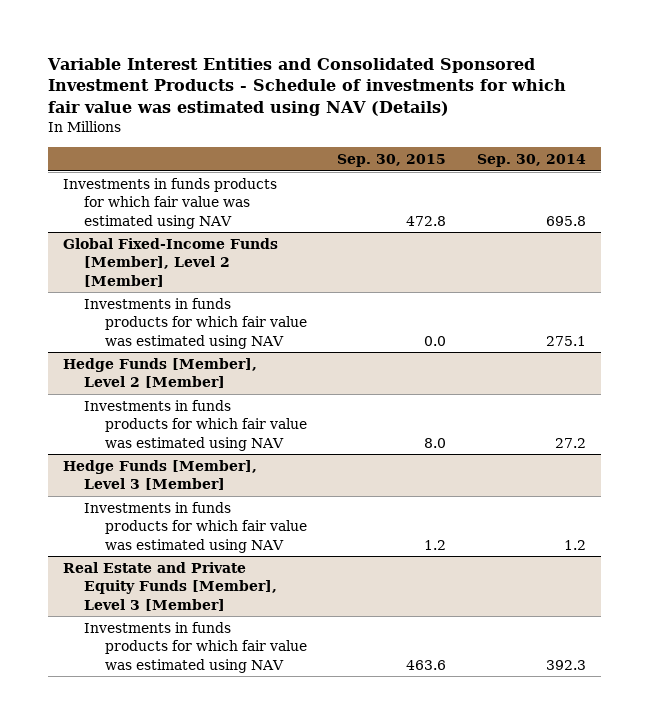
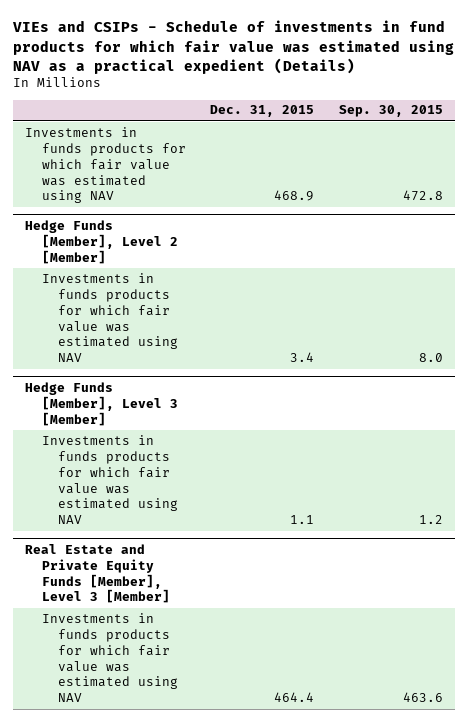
- Variable Interest Entities and Consolidated Sponsored Investment Products - Schedule of investments for which fair value was estimated using NAV (Details)
+ VIEs and CSIPs - Schedule of investments in fund products for which fair value was estimated using NAV as a practical expedient (Details)
- | Sep. 30, 2015 | Sep. 30, 2014
+ | Dec. 31, 2015 | Sep. 30, 2015
- Global Fixed-Income Funds [Member], Level 2 [Member]
- Investments in funds products for which fair value was estimated using NAV | 0.0 | 275.1

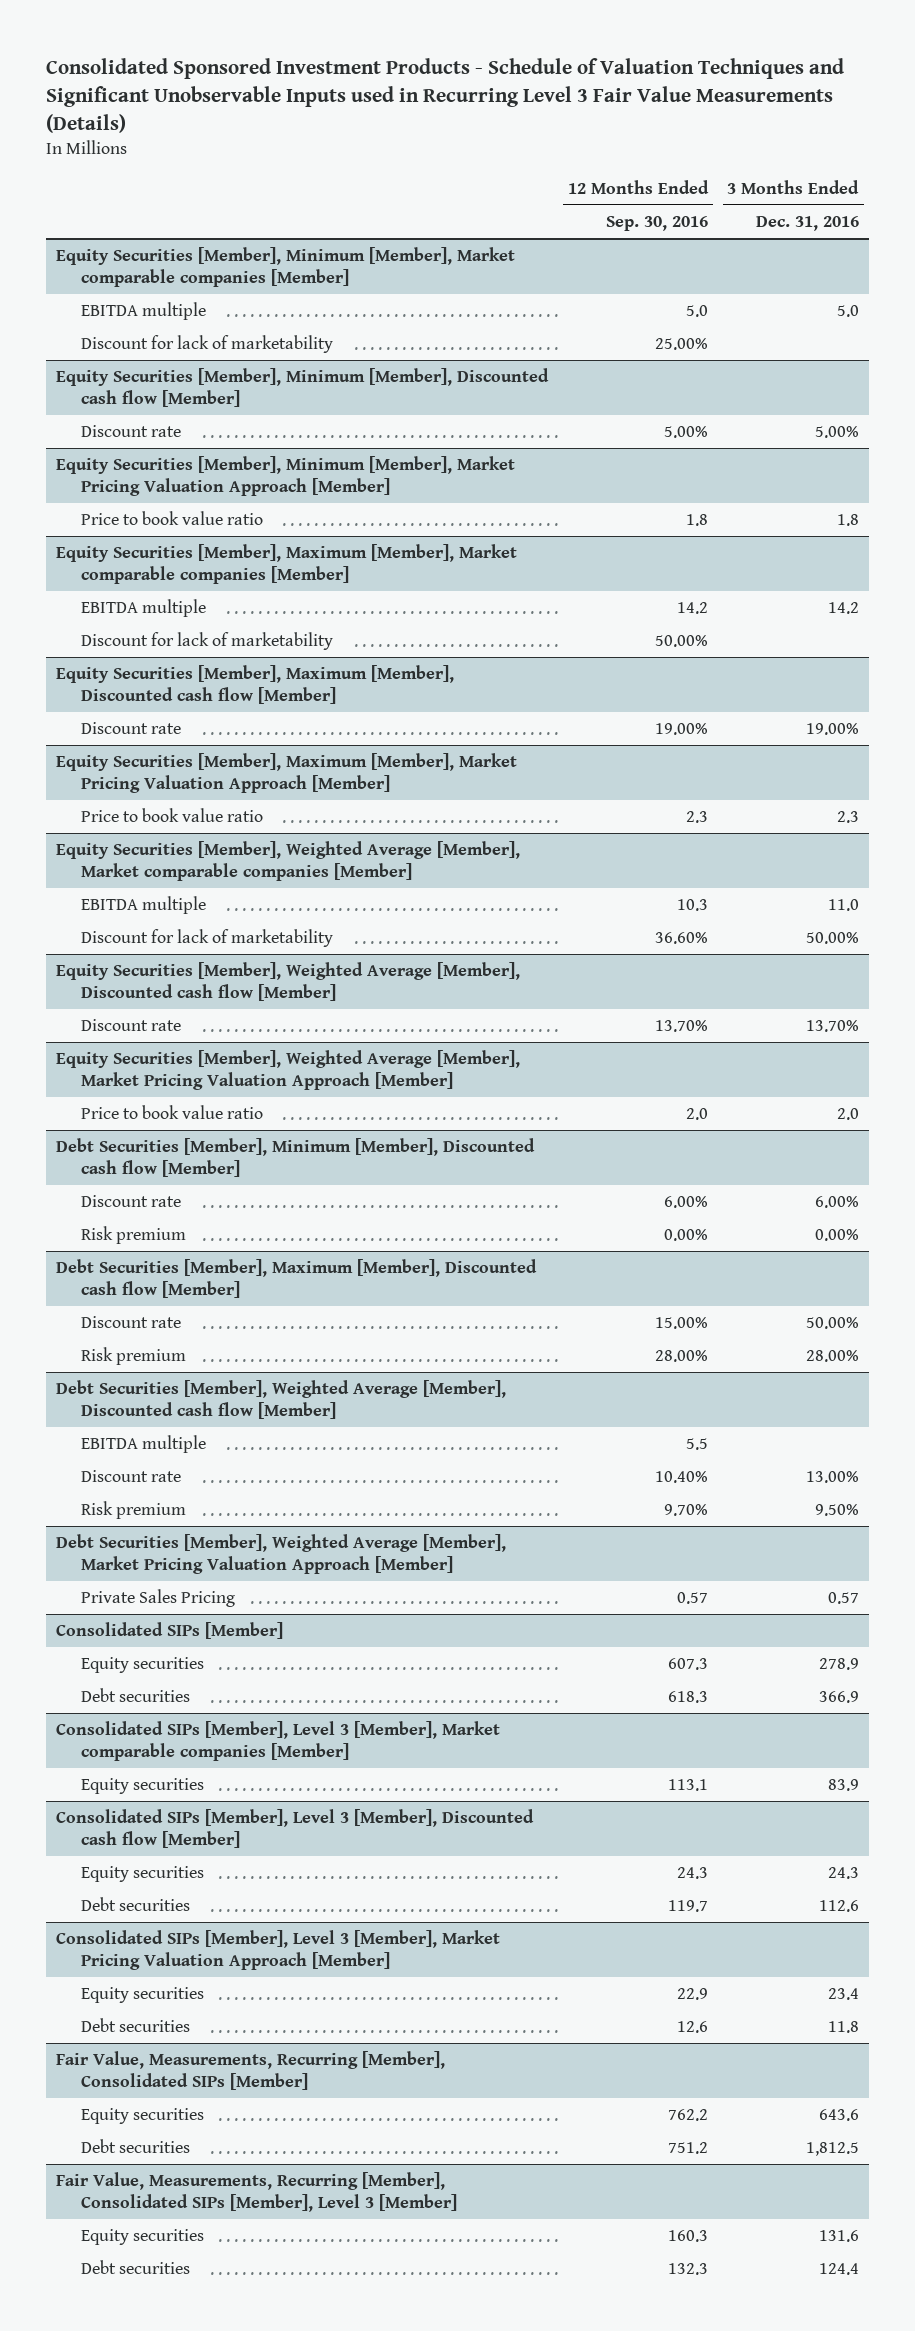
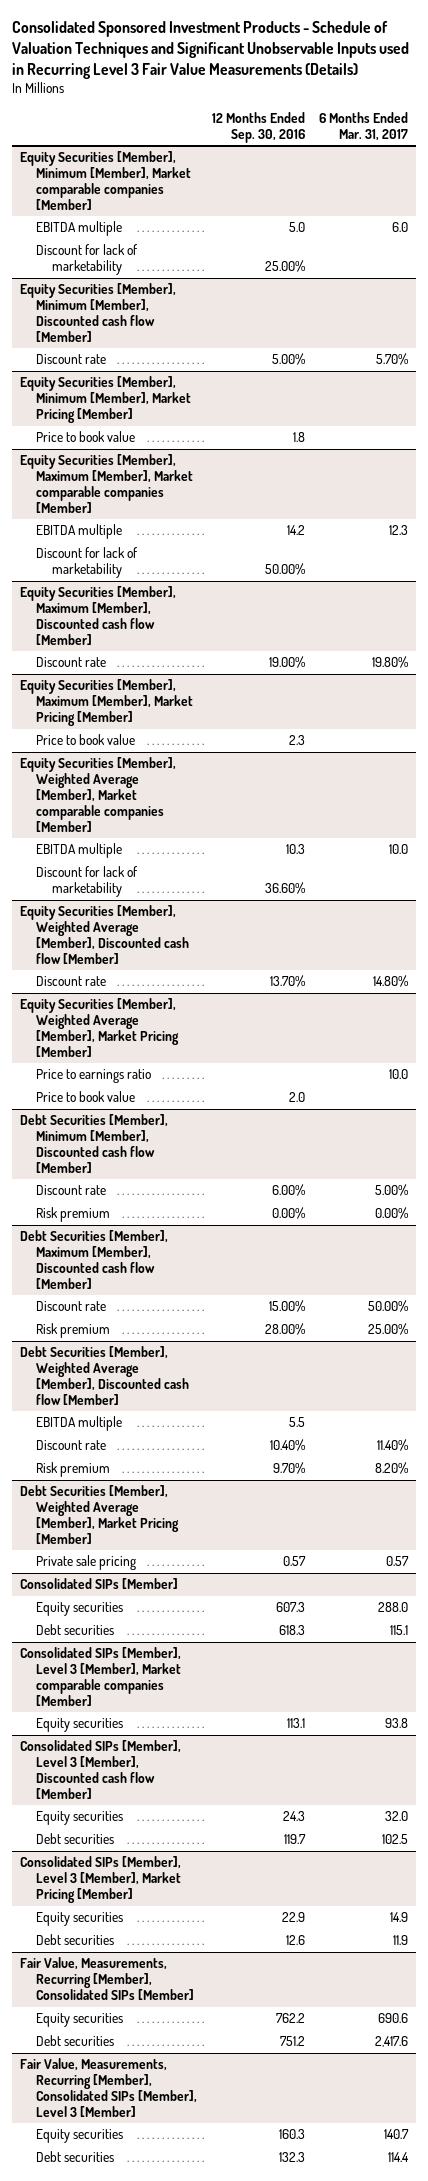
- | 12 Months Ended Sep. 30, 2016 | 3 Months Ended Dec. 31, 2016
+ | 12 Months Ended Sep. 30, 2016 | 6 Months Ended Mar. 31, 2017
- Equity Securities [Member], Minimum [Member], Market Pricing Valuation Approach [Member]
- Price to book value ratio | 1.8 | 1.8
+ Equity Securities [Member], Minimum [Member], Market Pricing [Member]
+ Price to book value | 1.8 |
- Equity Securities [Member], Maximum [Member], Market Pricing Valuation Approach [Member]
- Price to book value ratio | 2.3 | 2.3
+ Equity Securities [Member], Maximum [Member], Market Pricing [Member]
+ Price to book value | 2.3 |
- Equity Securities [Member], Weighted Average [Member], Market Pricing Valuation Approach [Member]
- Price to book value ratio | 2.0 | 2.0
+ Equity Securities [Member], Weighted Average [Member], Market Pricing [Member]
+ Price to earnings ratio | | 10.0
+ Price to book value | 2.0 |
- Debt Securities [Member], Weighted Average [Member], Market Pricing Valuation Approach [Member]
- Private Sales Pricing | 0.57 | 0.57
+ Debt Securities [Member], Weighted Average [Member], Market Pricing [Member]
+ Private sale pricing | 0.57 | 0.57
- Consolidated SIPs [Member], Level 3 [Member], Market Pricing Valuation Approach [Member]
+ Consolidated SIPs [Member], Level 3 [Member], Market Pricing [Member]

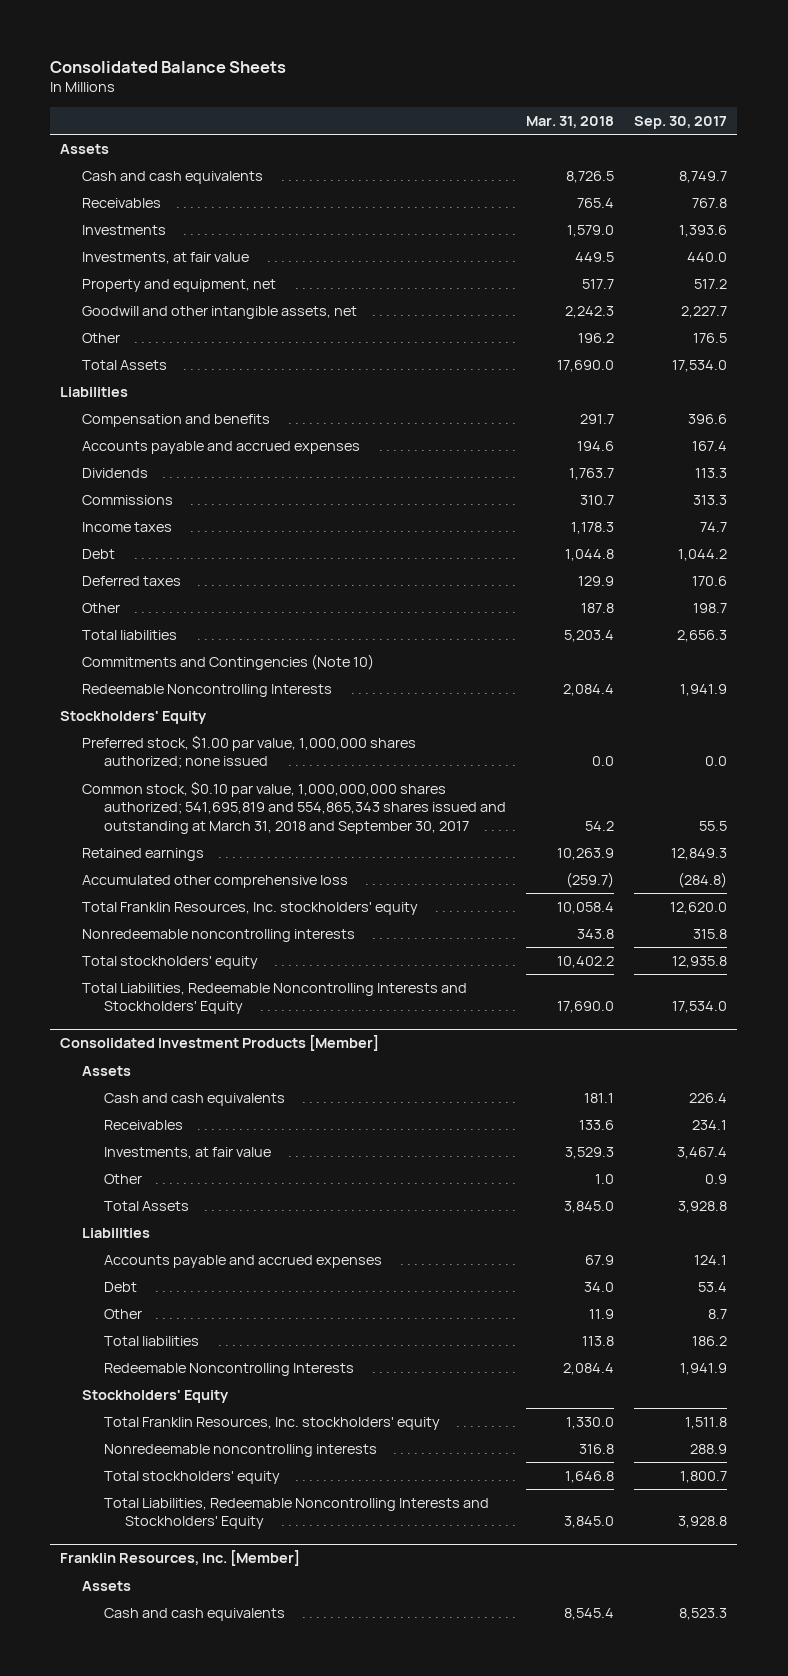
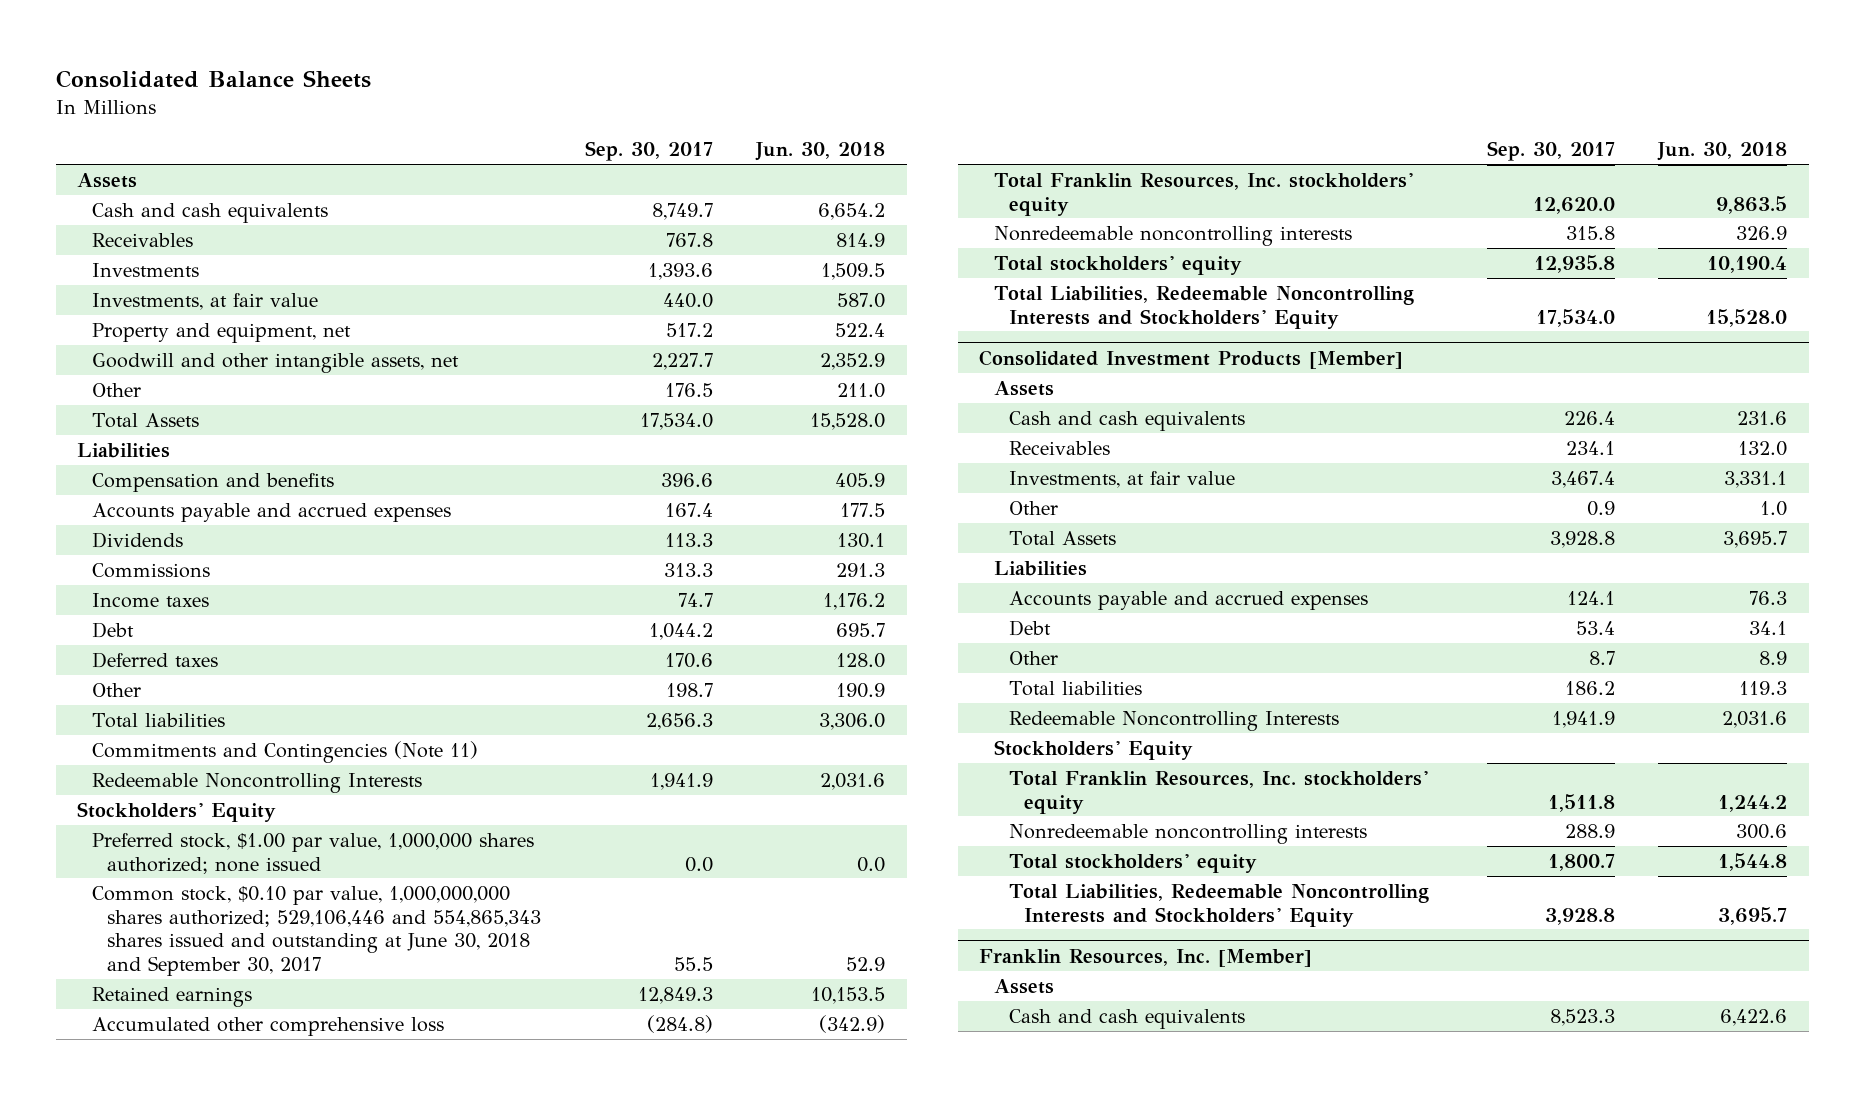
- | Mar. 31, 2018 | Sep. 30, 2017
+ | Sep. 30, 2017 | Jun. 30, 2018
- Commitments and Contingencies (Note 10)
+ Commitments and Contingencies (Note 11)
- Common stock, $0.10 par value, 1,000,000,000 shares authorized; 541,695,819 and 554,865,343 shares issued and outstanding at March 31, 2018 and September 30, 2017 | 54.2 | 55.5
+ Common stock, $0.10 par value, 1,000,000,000 shares authorized; 529,106,446 and 554,865,343 shares issued and outstanding at June 30, 2018 and September 30, 2017 | 55.5 | 52.9

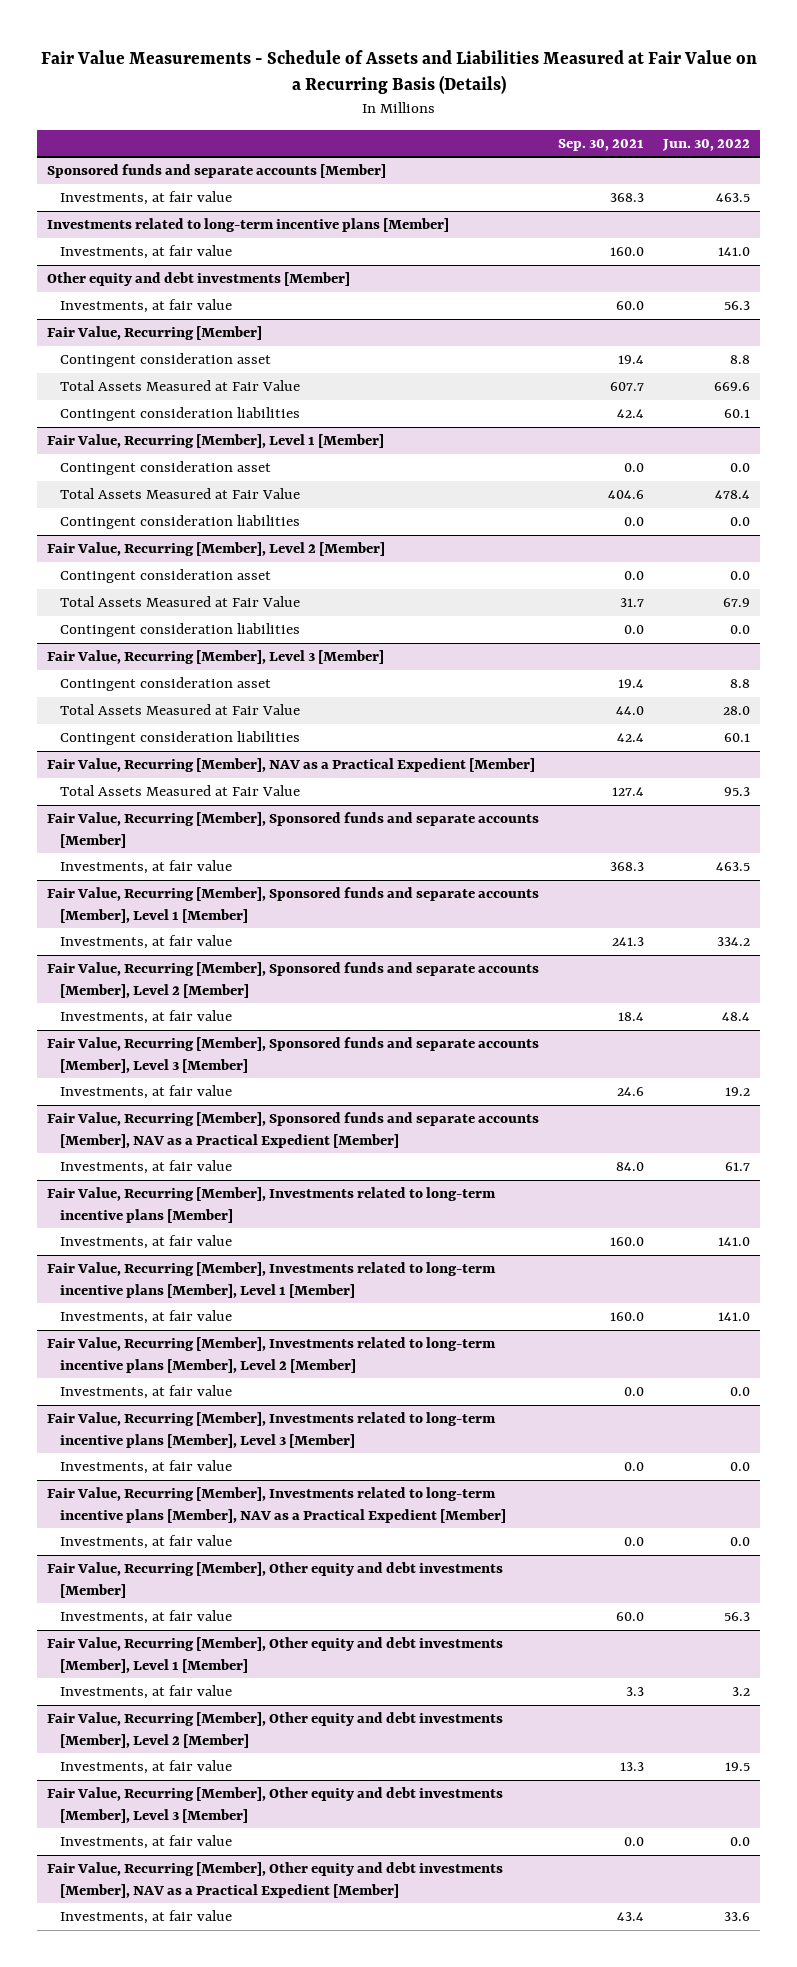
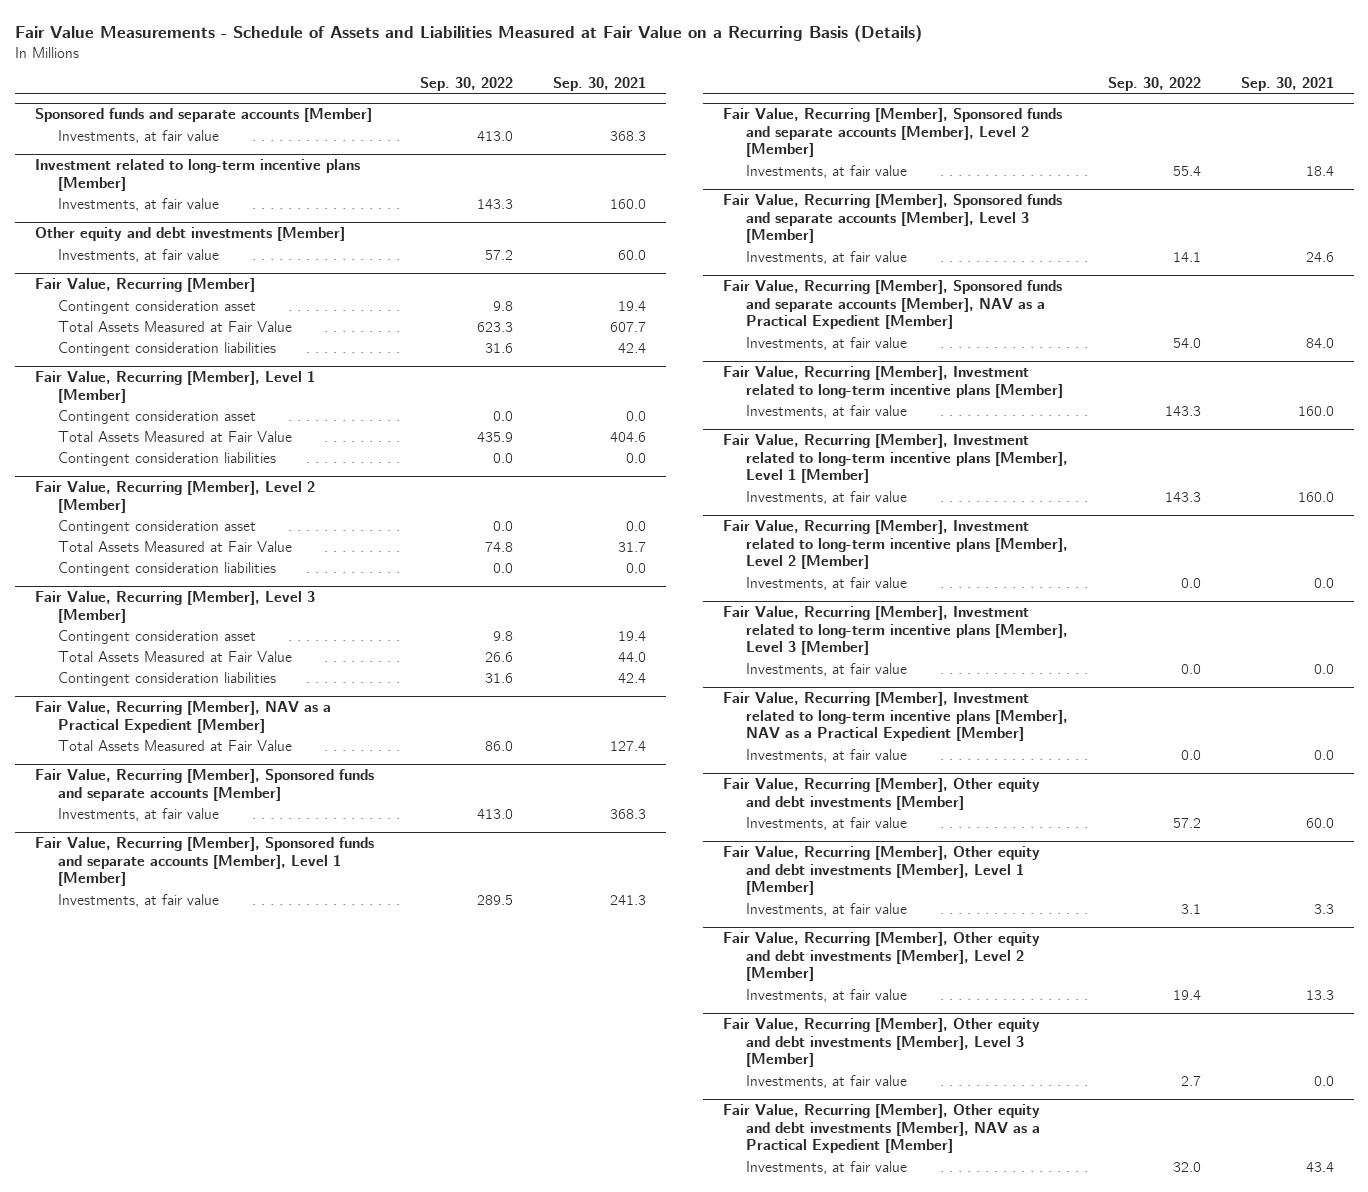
- | Sep. 30, 2021 | Jun. 30, 2022
+ | Sep. 30, 2022 | Sep. 30, 2021
- Investments related to long-term incentive plans [Member]
+ Investment related to long-term incentive plans [Member]
- Fair Value, Recurring [Member], Investments related to long-term incentive plans [Member]
+ Fair Value, Recurring [Member], Investment related to long-term incentive plans [Member]
- Fair Value, Recurring [Member], Investments related to long-term incentive plans [Member], Level 1 [Member]
+ Fair Value, Recurring [Member], Investment related to long-term incentive plans [Member], Level 1 [Member]
- Fair Value, Recurring [Member], Investments related to long-term incentive plans [Member], Level 2 [Member]
+ Fair Value, Recurring [Member], Investment related to long-term incentive plans [Member], Level 2 [Member]
- Fair Value, Recurring [Member], Investments related to long-term incentive plans [Member], Level 3 [Member]
+ Fair Value, Recurring [Member], Investment related to long-term incentive plans [Member], Level 3 [Member]
- Fair Value, Recurring [Member], Investments related to long-term incentive plans [Member], NAV as a Practical Expedient [Member]
+ Fair Value, Recurring [Member], Investment related to long-term incentive plans [Member], NAV as a Practical Expedient [Member]

